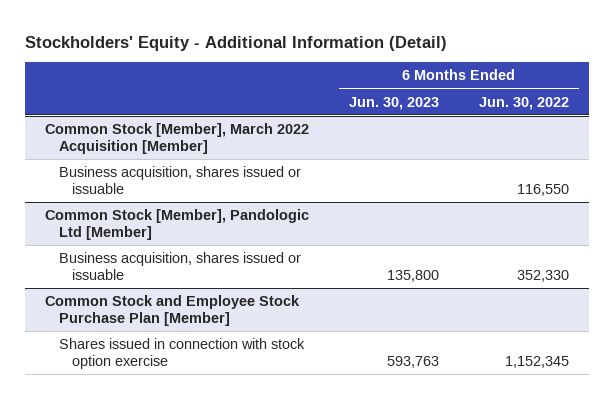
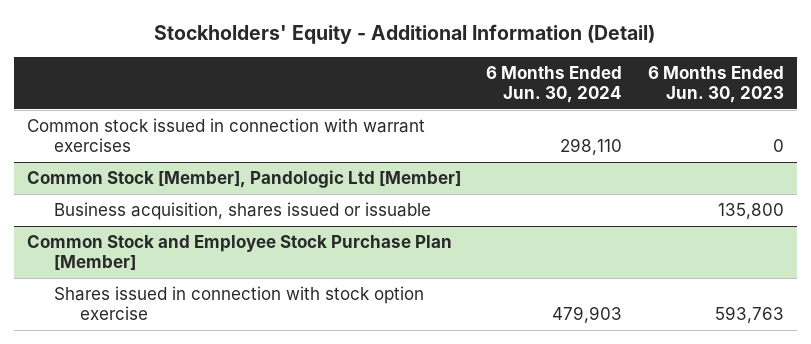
- | 6 Months Ended Jun. 30, 2023 | 6 Months Ended Jun. 30, 2022
+ | 6 Months Ended Jun. 30, 2024 | 6 Months Ended Jun. 30, 2023
- Common Stock [Member], March 2022 Acquisition [Member]
- Business acquisition, shares issued or issuable | | 116,550
+ Common stock issued in connection with warrant exercises | 298,110 | 0

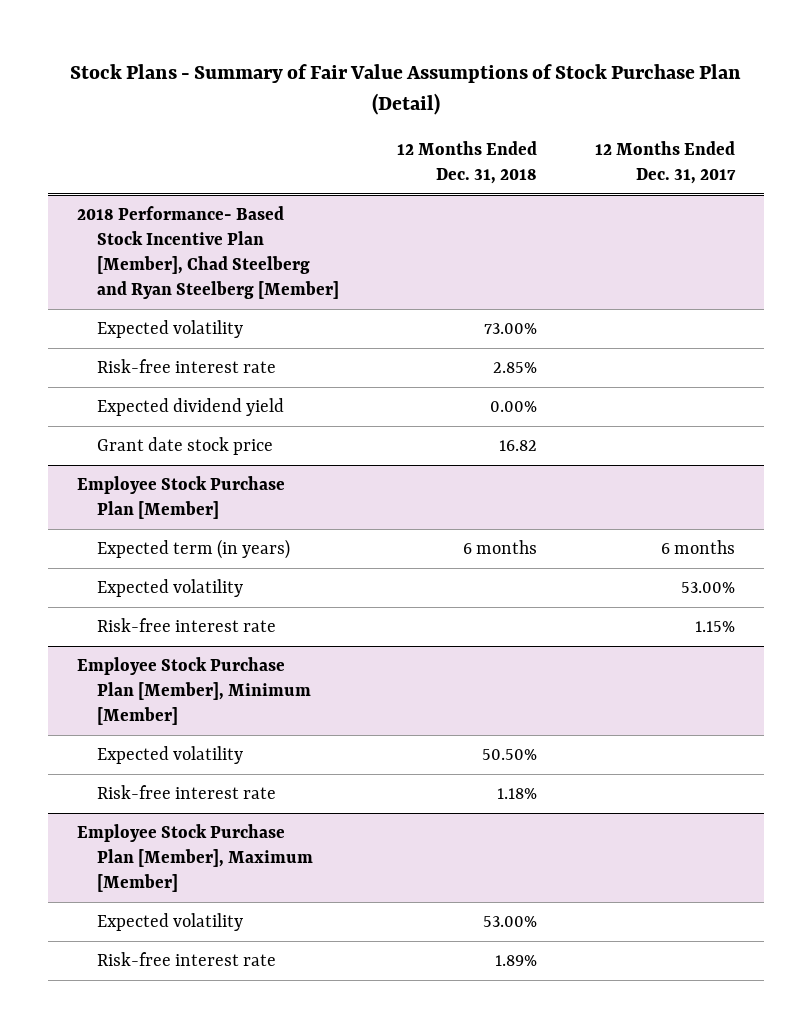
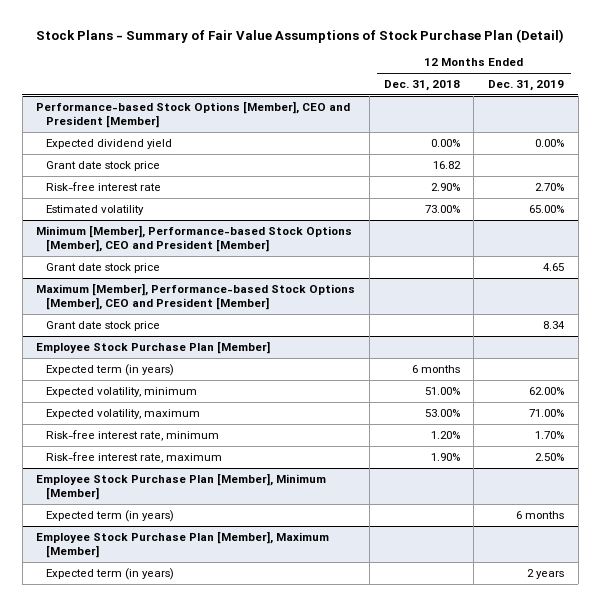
- | 12 Months Ended Dec. 31, 2018 | 12 Months Ended Dec. 31, 2017
+ | 12 Months Ended Dec. 31, 2018 | 12 Months Ended Dec. 31, 2019
- 2018 Performance- Based Stock Incentive Plan [Member], Chad Steelberg and Ryan Steelberg [Member]
- Expected volatility | 73.00% |
- Risk-free interest rate | 2.85% |
+ Performance-based Stock Options [Member], CEO and President [Member]
+ Risk-free interest rate | 2.90% | 2.70%
+ Estimated volatility | 73.00% | 65.00%
+ Minimum [Member], Performance-based Stock Options [Member], CEO and President [Member]
+ Grant date stock price | | 4.65
+ Maximum [Member], Performance-based Stock Options [Member], CEO and President [Member]
+ Grant date stock price | | 8.34
@ Employee Stock Purchase Plan [Member]
- Expected volatility | | 53.00%
- Risk-free interest rate | | 1.15%
+ Expected volatility, minimum | 51.00% | 62.00%
+ Expected volatility, maximum | 53.00% | 71.00%
+ Risk-free interest rate, minimum | 1.20% | 1.70%
+ Risk-free interest rate, maximum | 1.90% | 2.50%
@ Employee Stock Purchase Plan [Member], Minimum [Member]
- Expected volatility | 50.50% |
- Risk-free interest rate | 1.18% |
+ Expected term (in years) | | 6 months
@ Employee Stock Purchase Plan [Member], Maximum [Member]
- Expected volatility | 53.00% |
- Risk-free interest rate | 1.89% |
+ Expected term (in years) | | 2 years

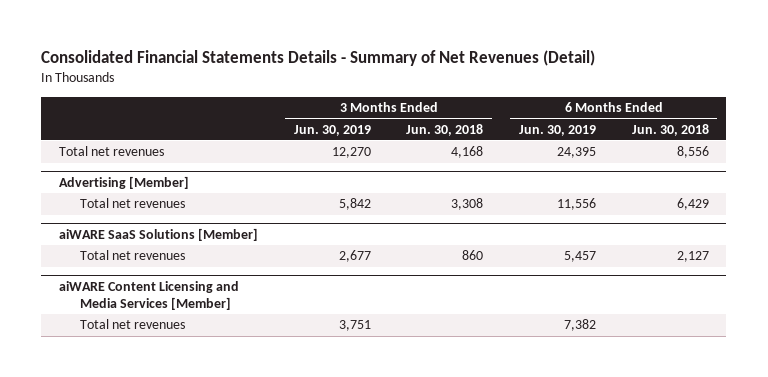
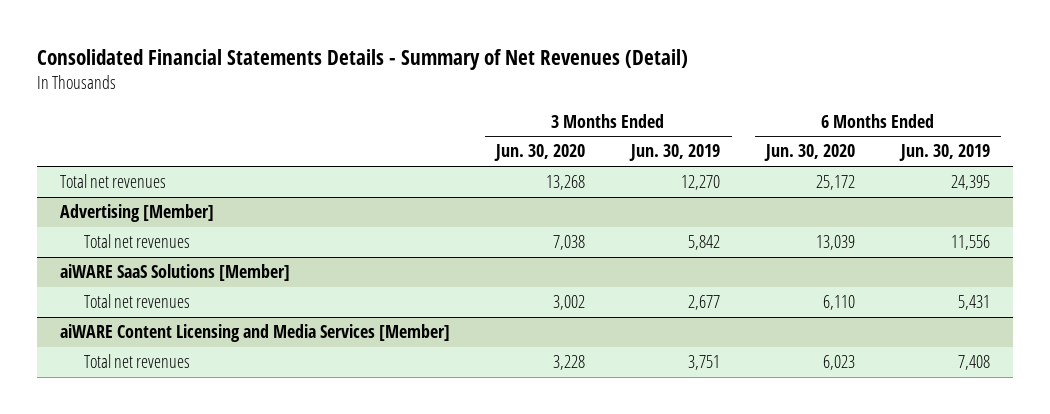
- | 3 Months Ended Jun. 30, 2019 | 3 Months Ended Jun. 30, 2018 | 6 Months Ended Jun. 30, 2019 | 6 Months Ended Jun. 30, 2018
+ | 3 Months Ended Jun. 30, 2020 | 3 Months Ended Jun. 30, 2019 | 6 Months Ended Jun. 30, 2020 | 6 Months Ended Jun. 30, 2019
@ aiWARE SaaS Solutions [Member]
- Total net revenues | 2,677 | 860 | 5,457 | 2,127
+ Total net revenues | 3,002 | 2,677 | 6,110 | 5,431
@ aiWARE Content Licensing and Media Services [Member]
- Total net revenues | 3,751 | | 7,382 |
+ Total net revenues | 3,228 | 3,751 | 6,023 | 7,408

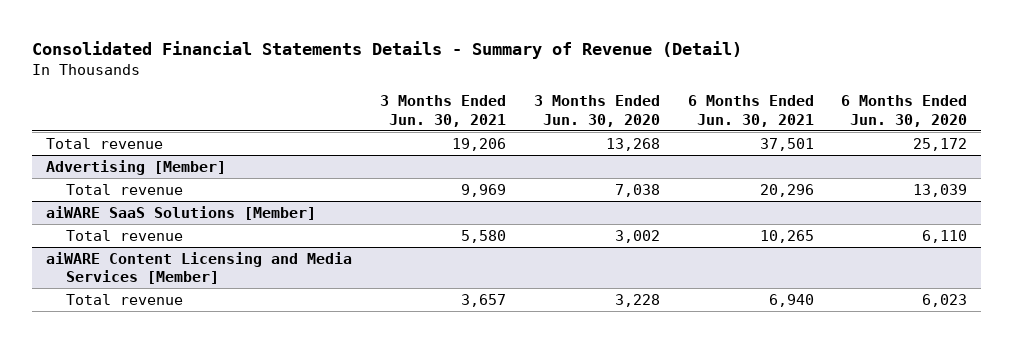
- Consolidated Financial Statements Details - Summary of Net Revenues (Detail)
+ Consolidated Financial Statements Details - Summary of Revenue (Detail)
- | 3 Months Ended Jun. 30, 2020 | 3 Months Ended Jun. 30, 2019 | 6 Months Ended Jun. 30, 2020 | 6 Months Ended Jun. 30, 2019
+ | 3 Months Ended Jun. 30, 2021 | 3 Months Ended Jun. 30, 2020 | 6 Months Ended Jun. 30, 2021 | 6 Months Ended Jun. 30, 2020
- Total net revenues | 13,268 | 12,270 | 25,172 | 24,395
+ Total revenue | 19,206 | 13,268 | 37,501 | 25,172
@ Advertising [Member]
- Total net revenues | 7,038 | 5,842 | 13,039 | 11,556
+ Total revenue | 9,969 | 7,038 | 20,296 | 13,039
@ aiWARE SaaS Solutions [Member]
- Total net revenues | 3,002 | 2,677 | 6,110 | 5,431
+ Total revenue | 5,580 | 3,002 | 10,265 | 6,110
@ aiWARE Content Licensing and Media Services [Member]
- Total net revenues | 3,228 | 3,751 | 6,023 | 7,408
+ Total revenue | 3,657 | 3,228 | 6,940 | 6,023

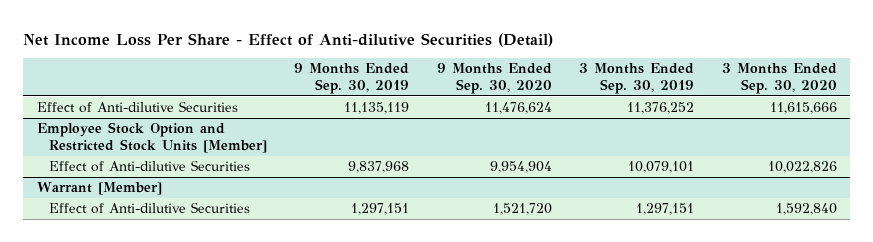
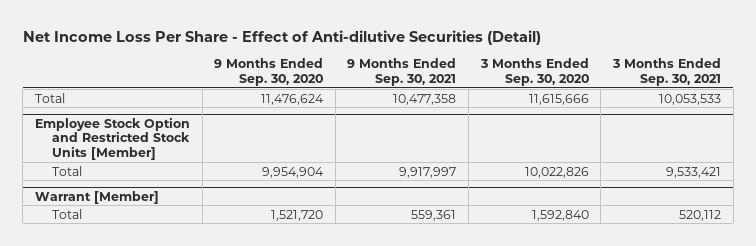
- | 9 Months Ended Sep. 30, 2019 | 9 Months Ended Sep. 30, 2020 | 3 Months Ended Sep. 30, 2019 | 3 Months Ended Sep. 30, 2020
+ | 9 Months Ended Sep. 30, 2020 | 9 Months Ended Sep. 30, 2021 | 3 Months Ended Sep. 30, 2020 | 3 Months Ended Sep. 30, 2021
- Effect of Anti-dilutive Securities | 11,135,119 | 11,476,624 | 11,376,252 | 11,615,666
+ Total | 11,476,624 | 10,477,358 | 11,615,666 | 10,053,533
@ Employee Stock Option and Restricted Stock Units [Member]
- Effect of Anti-dilutive Securities | 9,837,968 | 9,954,904 | 10,079,101 | 10,022,826
+ Total | 9,954,904 | 9,917,997 | 10,022,826 | 9,533,421
@ Warrant [Member]
- Effect of Anti-dilutive Securities | 1,297,151 | 1,521,720 | 1,297,151 | 1,592,840
+ Total | 1,521,720 | 559,361 | 1,592,840 | 520,112

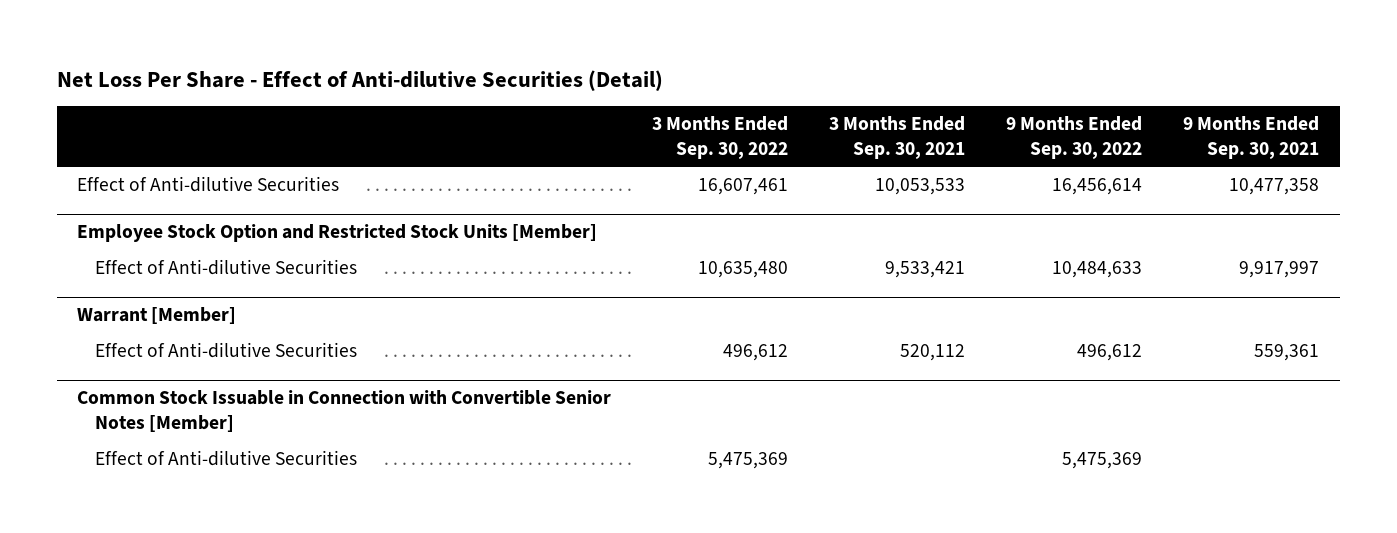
- Net Income Loss Per Share - Effect of Anti-dilutive Securities (Detail)
+ Net Loss Per Share - Effect of Anti-dilutive Securities (Detail)
- | 9 Months Ended Sep. 30, 2020 | 9 Months Ended Sep. 30, 2021 | 3 Months Ended Sep. 30, 2020 | 3 Months Ended Sep. 30, 2021
+ | 3 Months Ended Sep. 30, 2022 | 3 Months Ended Sep. 30, 2021 | 9 Months Ended Sep. 30, 2022 | 9 Months Ended Sep. 30, 2021
- Total | 11,476,624 | 10,477,358 | 11,615,666 | 10,053,533
+ Effect of Anti-dilutive Securities | 16,607,461 | 10,053,533 | 16,456,614 | 10,477,358
@ Employee Stock Option and Restricted Stock Units [Member]
- Total | 9,954,904 | 9,917,997 | 10,022,826 | 9,533,421
+ Effect of Anti-dilutive Securities | 10,635,480 | 9,533,421 | 10,484,633 | 9,917,997
@ Warrant [Member]
- Total | 1,521,720 | 559,361 | 1,592,840 | 520,112
+ Effect of Anti-dilutive Securities | 496,612 | 520,112 | 496,612 | 559,361
+ Common Stock Issuable in Connection with Convertible Senior Notes [Member]
+ Effect of Anti-dilutive Securities | 5,475,369 | | 5,475,369 |

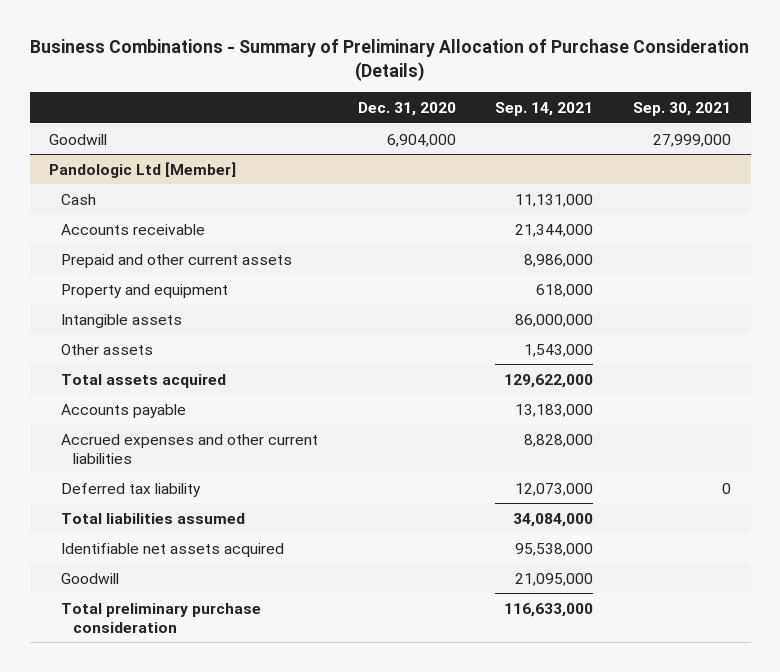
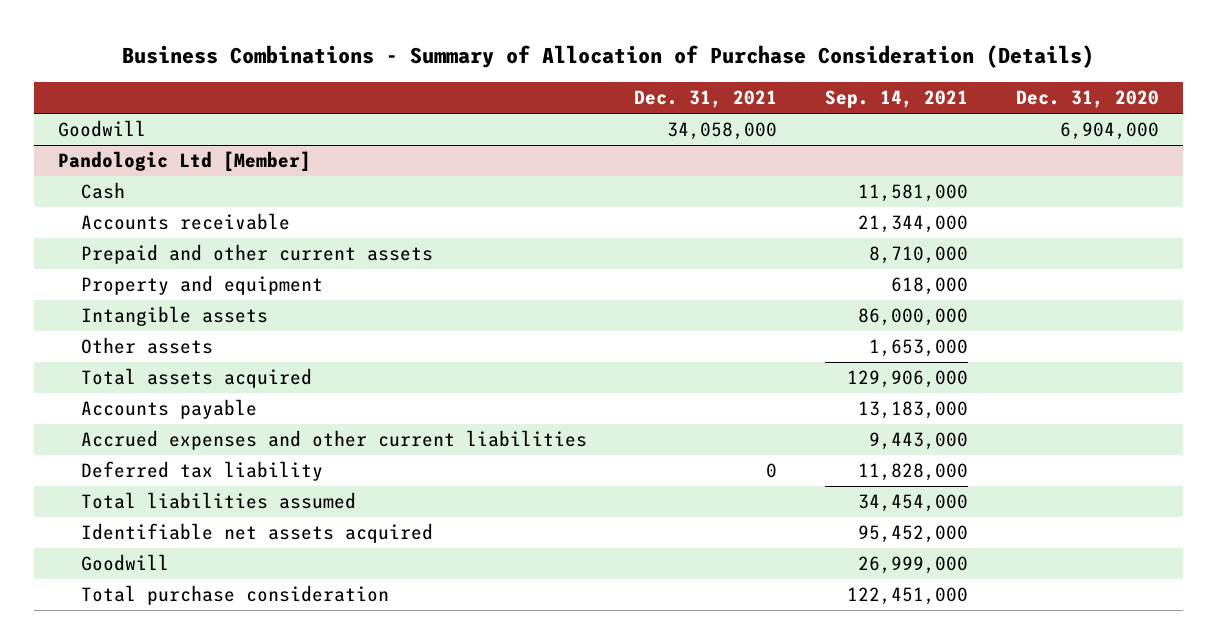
- Business Combinations - Summary of Preliminary Allocation of Purchase Consideration (Details)
+ Business Combinations - Summary of Allocation of Purchase Consideration (Details)
- | Dec. 31, 2020 | Sep. 14, 2021 | Sep. 30, 2021
+ | Dec. 31, 2021 | Sep. 14, 2021 | Dec. 31, 2020
@ Pandologic Ltd [Member]
- Cash | | 11,131,000 |
+ Cash | | 11,581,000 |
- Prepaid and other current assets | | 8,986,000 |
+ Prepaid and other current assets | | 8,710,000 |
- Other assets | | 1,543,000 |
- Total assets acquired | | 129,622,000 |
+ Other assets | | 1,653,000 |
+ Total assets acquired | | 129,906,000 |
- Accrued expenses and other current liabilities | | 8,828,000 |
- Deferred tax liability | | 12,073,000 | 0
- Total liabilities assumed | | 34,084,000 |
- Identifiable net assets acquired | | 95,538,000 |
- Goodwill | | 21,095,000 |
- Total preliminary purchase consideration | | 116,633,000 |
+ Accrued expenses and other current liabilities | | 9,443,000 |
+ Deferred tax liability | 0 | 11,828,000 |
+ Total liabilities assumed | | 34,454,000 |
+ Identifiable net assets acquired | | 95,452,000 |
+ Goodwill | | 26,999,000 |
+ Total purchase consideration | | 122,451,000 |

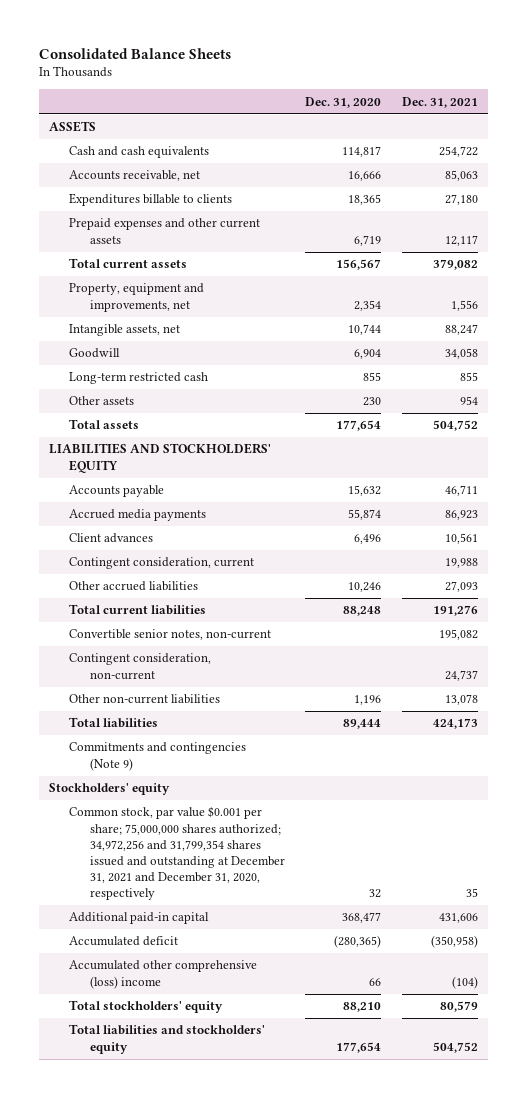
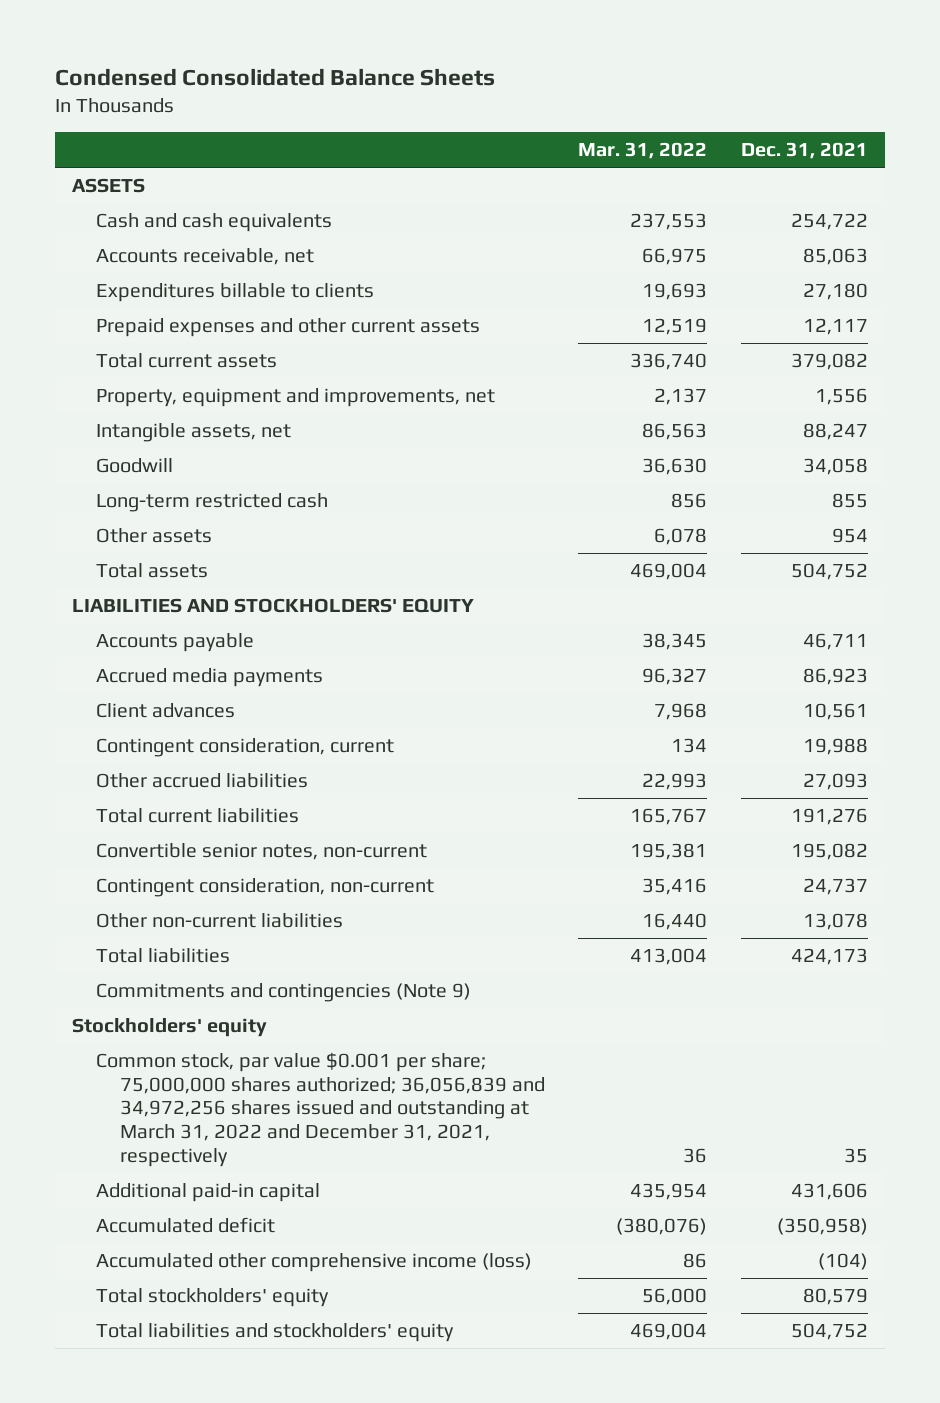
- Consolidated Balance Sheets
+ Condensed Consolidated Balance Sheets
- | Dec. 31, 2020 | Dec. 31, 2021
+ | Mar. 31, 2022 | Dec. 31, 2021
- Common stock, par value $0.001 per share; 75,000,000 shares authorized; 34,972,256 and 31,799,354 shares issued and outstanding at December 31, 2021 and December 31, 2020, respectively | 32 | 35
+ Common stock, par value $0.001 per share; 75,000,000 shares authorized; 36,056,839 and 34,972,256 shares issued and outstanding at March 31, 2022 and December 31, 2021, respectively | 36 | 35
- Accumulated other comprehensive (loss) income | 66 | (104)
+ Accumulated other comprehensive income (loss) | 86 | (104)

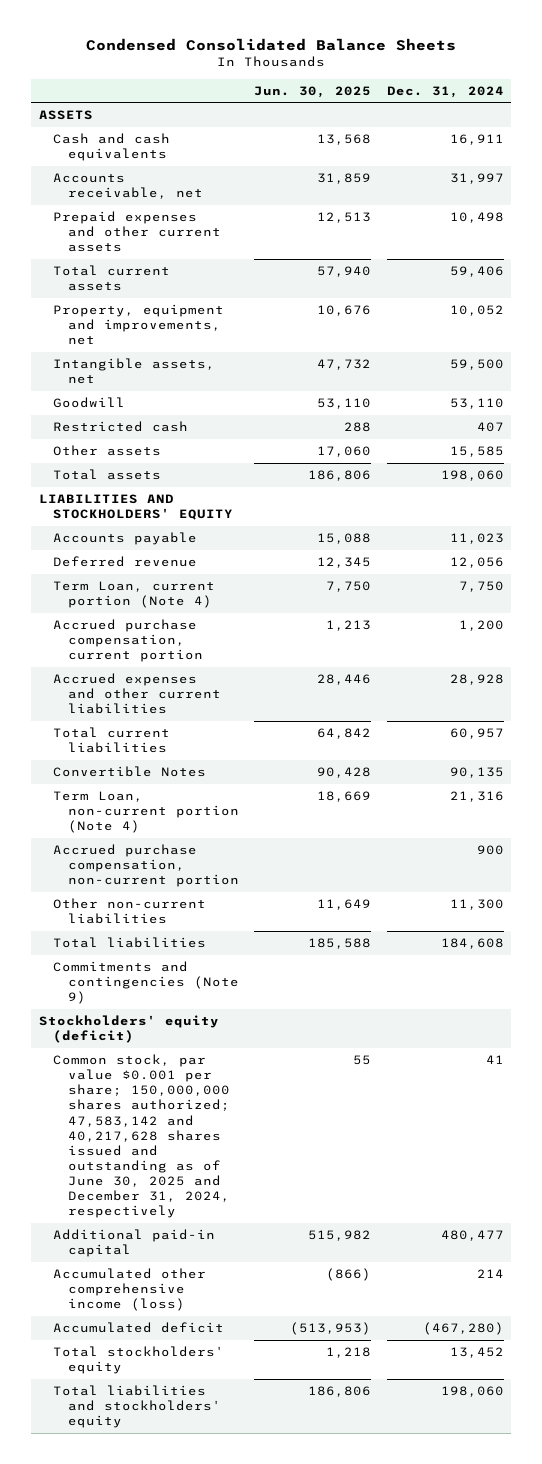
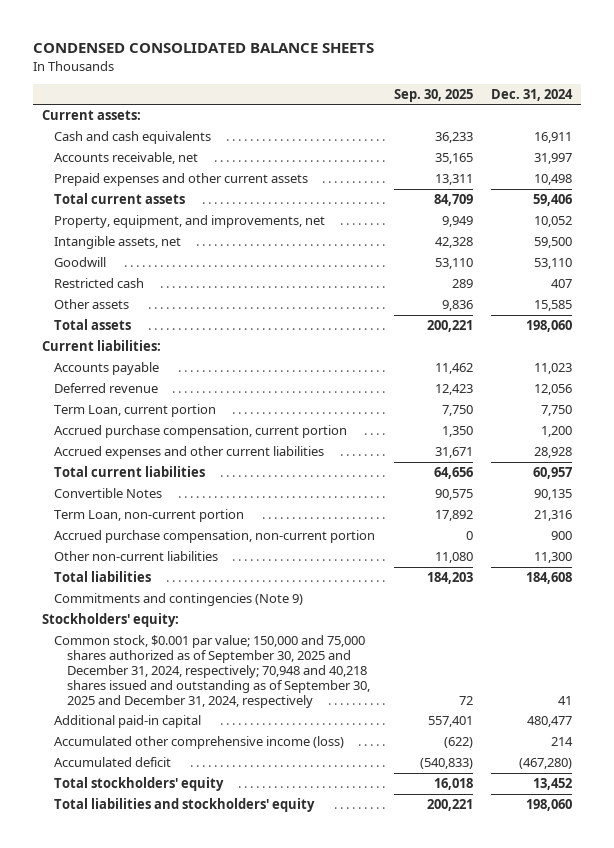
- Condensed Consolidated Balance Sheets
+ CONDENSED CONSOLIDATED BALANCE SHEETS
- | Jun. 30, 2025 | Dec. 31, 2024
+ | Sep. 30, 2025 | Dec. 31, 2024
- ASSETS
+ Current assets:
- Property, equipment and improvements, net | 10,676 | 10,052
+ Property, equipment, and improvements, net | 9,949 | 10,052
- LIABILITIES AND STOCKHOLDERS' EQUITY
+ Current liabilities:
- Term Loan, current portion (Note 4) | 7,750 | 7,750
+ Term Loan, current portion | 7,750 | 7,750
- Term Loan, non-current portion (Note 4) | 18,669 | 21,316
+ Term Loan, non-current portion | 17,892 | 21,316
- Stockholders' equity (deficit)
- Common stock, par value $0.001 per share; 150,000,000 shares authorized; 47,583,142 and 40,217,628 shares issued and outstanding as of June 30, 2025 and December 31, 2024, respectively | 55 | 41
+ Stockholders' equity:
+ Common stock, $0.001 par value; 150,000 and 75,000 shares authorized as of September 30, 2025 and December 31, 2024, respectively; 70,948 and 40,218 shares issued and outstanding as of September 30, 2025 and December 31, 2024, respectively | 72 | 41

